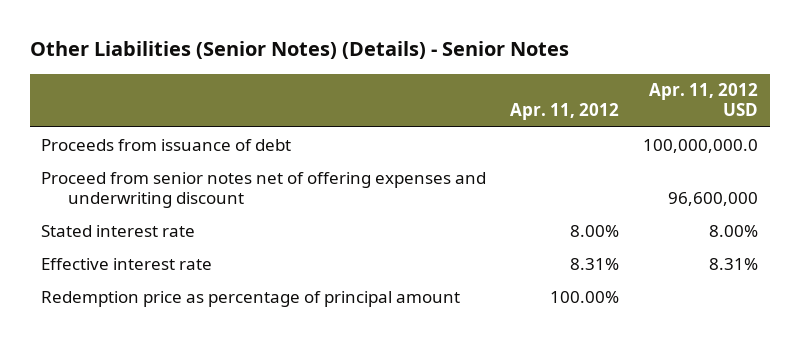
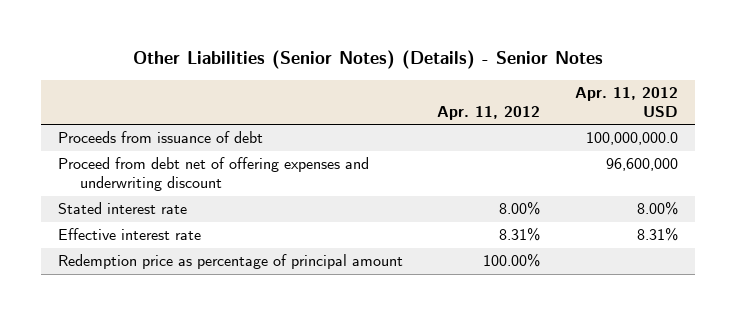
- Proceed from senior notes net of offering expenses and underwriting discount | | 96,600,000
+ Proceed from debt net of offering expenses and underwriting discount | | 96,600,000

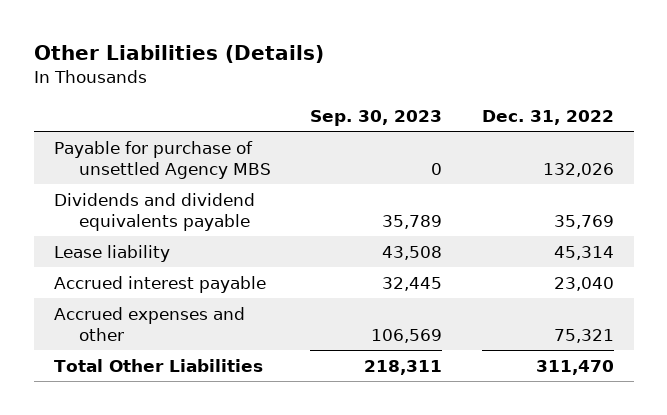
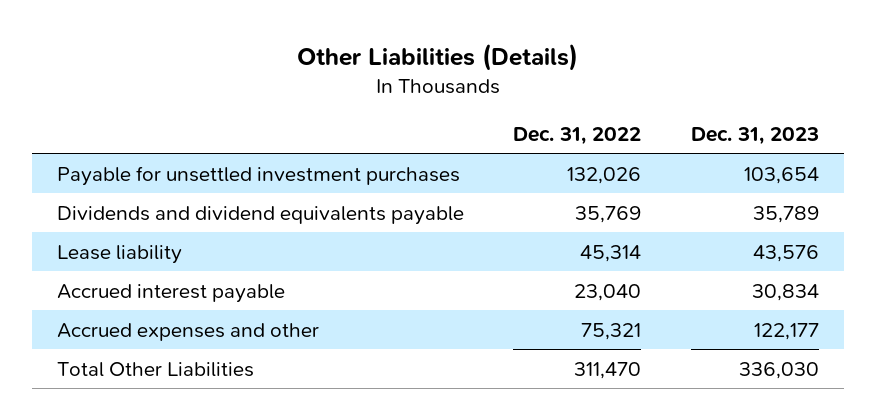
- | Sep. 30, 2023 | Dec. 31, 2022
+ | Dec. 31, 2022 | Dec. 31, 2023
- Payable for purchase of unsettled Agency MBS | 0 | 132,026
+ Payable for unsettled investment purchases | 132,026 | 103,654

